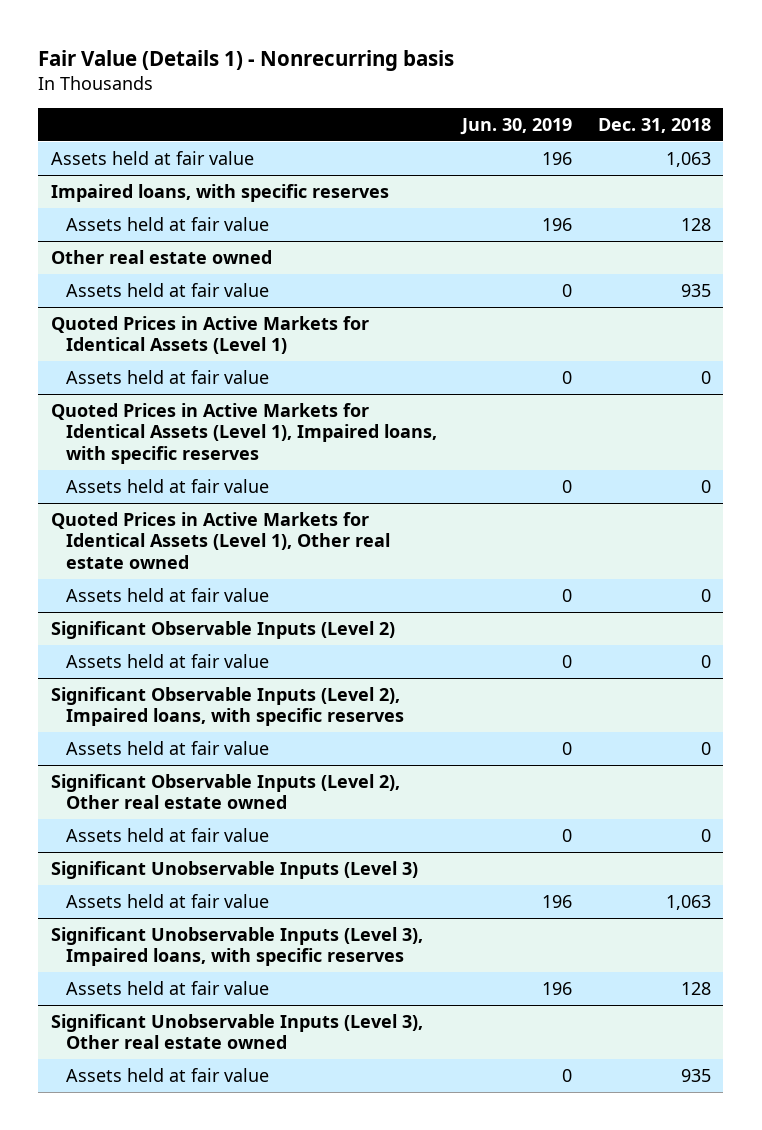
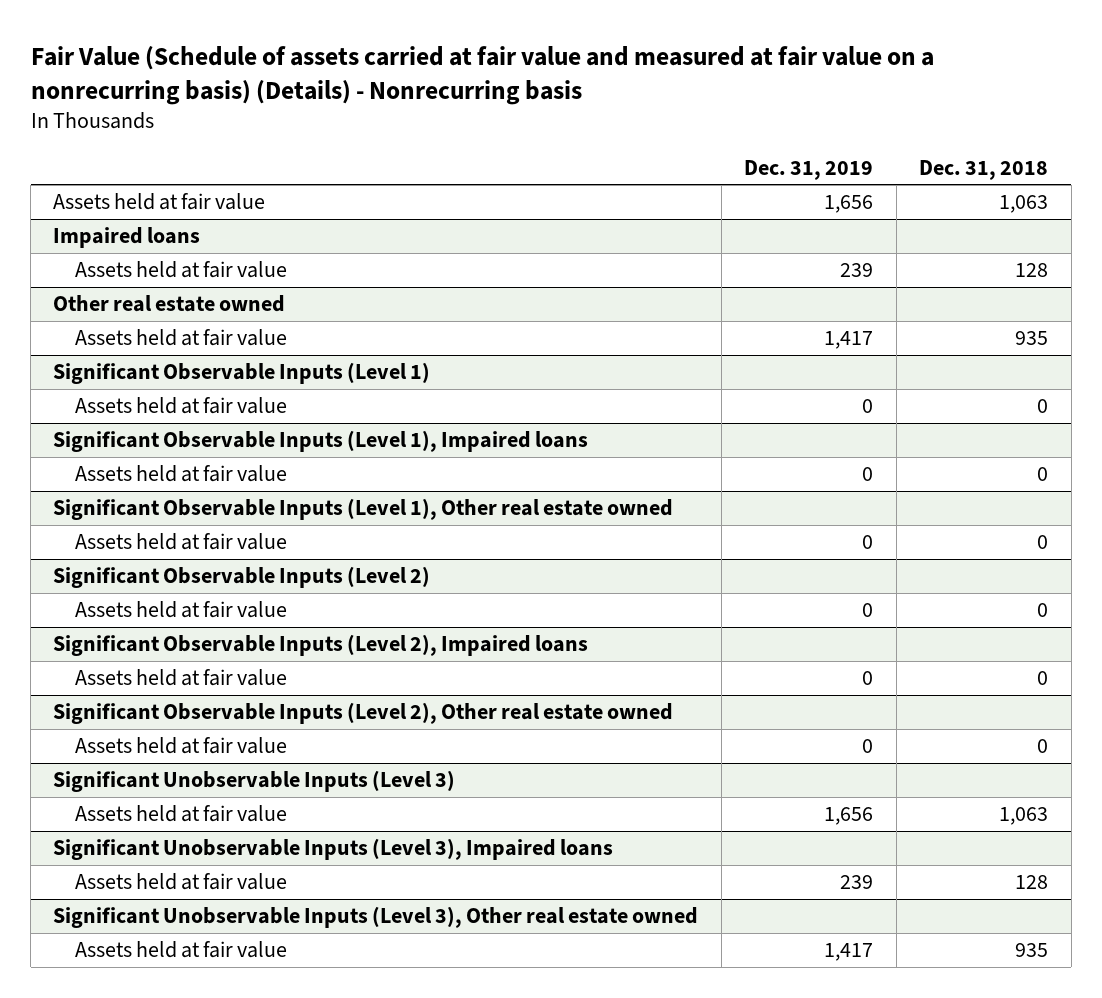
- Fair Value (Details 1) - Nonrecurring basis
+ Fair Value (Schedule of assets carried at fair value and measured at fair value on a nonrecurring basis) (Details) - Nonrecurring basis
- | Jun. 30, 2019 | Dec. 31, 2018
+ | Dec. 31, 2019 | Dec. 31, 2018
- Impaired loans, with specific reserves
+ Impaired loans
- Quoted Prices in Active Markets for Identical Assets (Level 1)
+ Significant Observable Inputs (Level 1)
- Quoted Prices in Active Markets for Identical Assets (Level 1), Impaired loans, with specific reserves
+ Significant Observable Inputs (Level 1), Impaired loans
- Quoted Prices in Active Markets for Identical Assets (Level 1), Other real estate owned
+ Significant Observable Inputs (Level 1), Other real estate owned
- Significant Observable Inputs (Level 2), Impaired loans, with specific reserves
+ Significant Observable Inputs (Level 2), Impaired loans
- Significant Unobservable Inputs (Level 3), Impaired loans, with specific reserves
+ Significant Unobservable Inputs (Level 3), Impaired loans

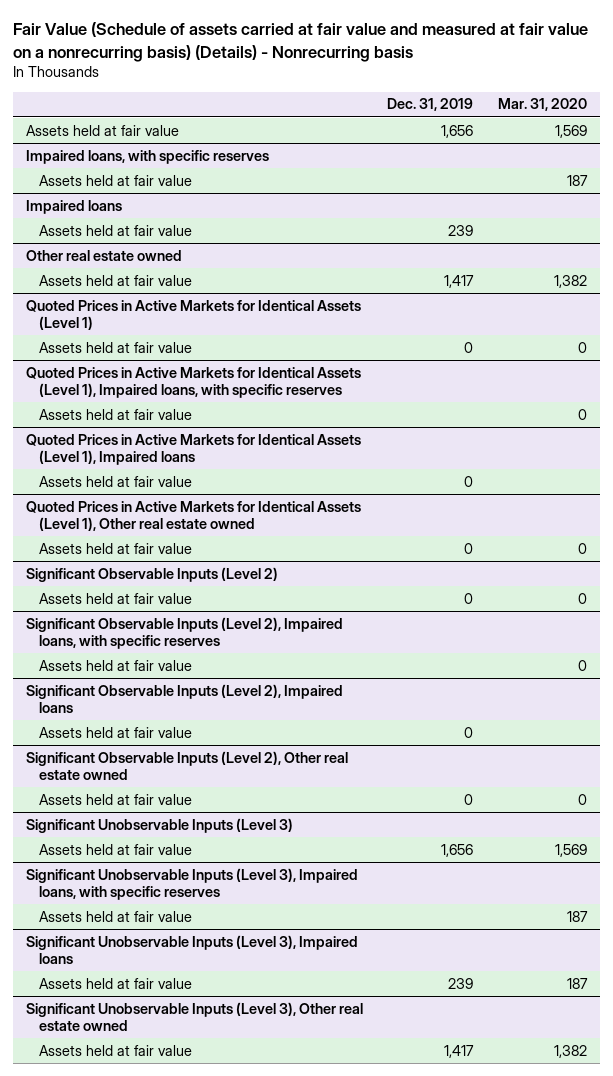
- | Dec. 31, 2019 | Dec. 31, 2018
+ | Dec. 31, 2019 | Mar. 31, 2020
+ Impaired loans, with specific reserves
+ Assets held at fair value | | 187
- Significant Observable Inputs (Level 1)
+ Quoted Prices in Active Markets for Identical Assets (Level 1)
- Significant Observable Inputs (Level 1), Impaired loans
+ Quoted Prices in Active Markets for Identical Assets (Level 1), Impaired loans, with specific reserves
+ Assets held at fair value | | 0
+ Quoted Prices in Active Markets for Identical Assets (Level 1), Impaired loans
- Significant Observable Inputs (Level 1), Other real estate owned
+ Quoted Prices in Active Markets for Identical Assets (Level 1), Other real estate owned
+ Significant Observable Inputs (Level 2), Impaired loans, with specific reserves
+ Assets held at fair value | | 0
+ Significant Unobservable Inputs (Level 3), Impaired loans, with specific reserves
+ Assets held at fair value | | 187

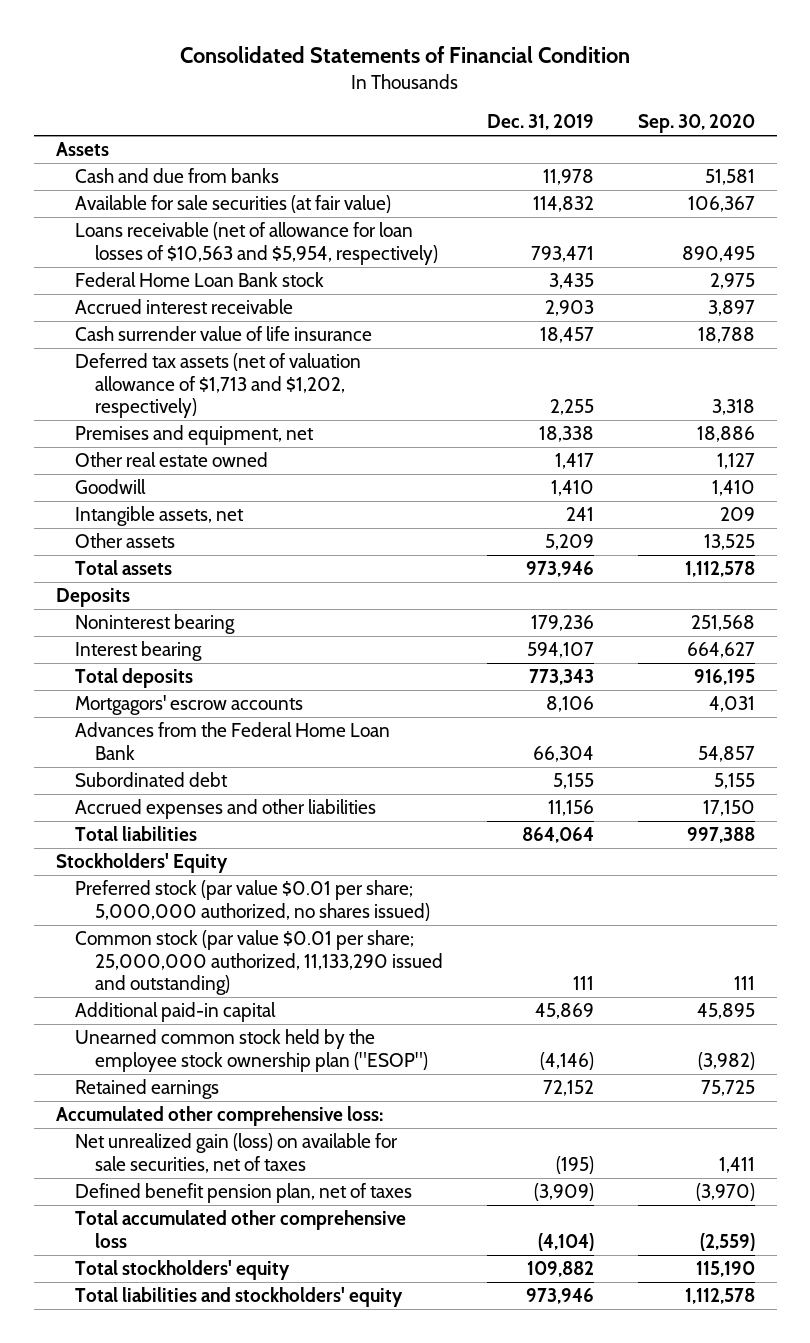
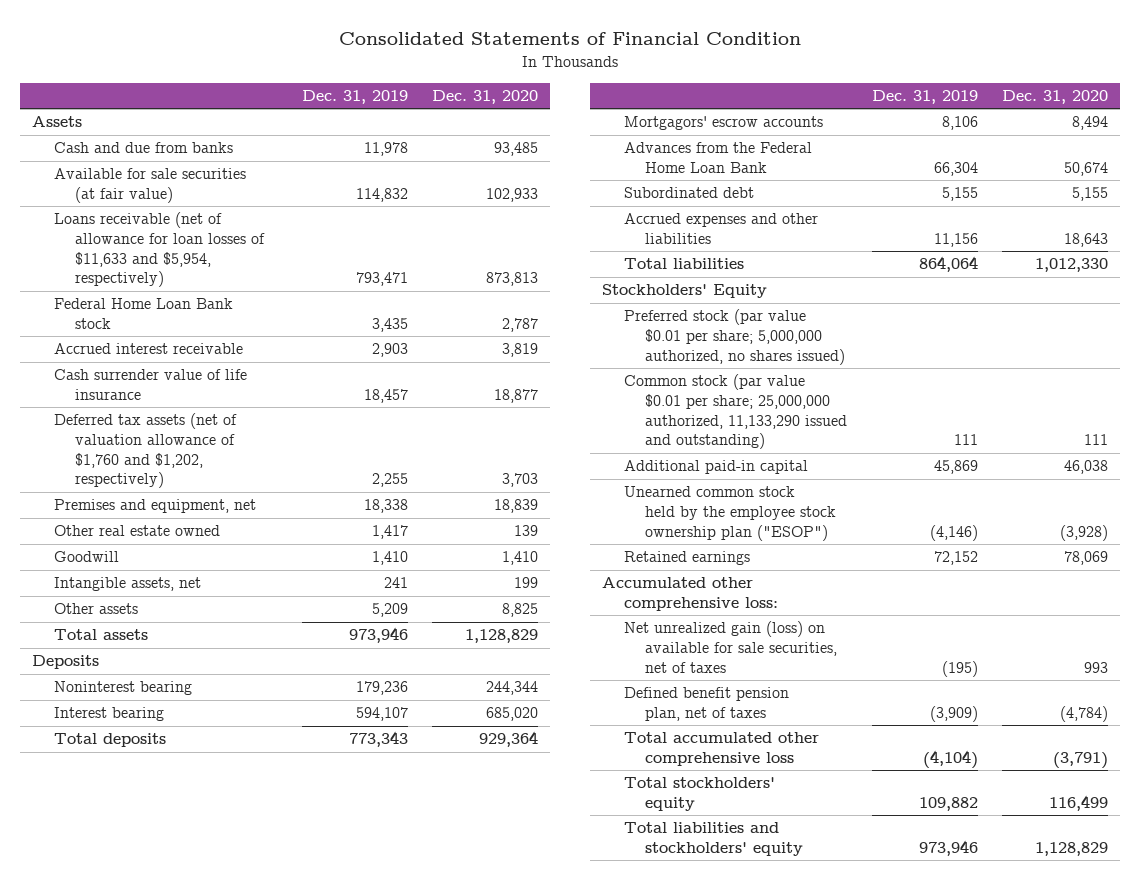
- | Dec. 31, 2019 | Sep. 30, 2020
+ | Dec. 31, 2019 | Dec. 31, 2020
- Loans receivable (net of allowance for loan losses of $10,563 and $5,954, respectively) | 793,471 | 890,495
+ Loans receivable (net of allowance for loan losses of $11,633 and $5,954, respectively) | 793,471 | 873,813
- Deferred tax assets (net of valuation allowance of $1,713 and $1,202, respectively) | 2,255 | 3,318
+ Deferred tax assets (net of valuation allowance of $1,760 and $1,202, respectively) | 2,255 | 3,703

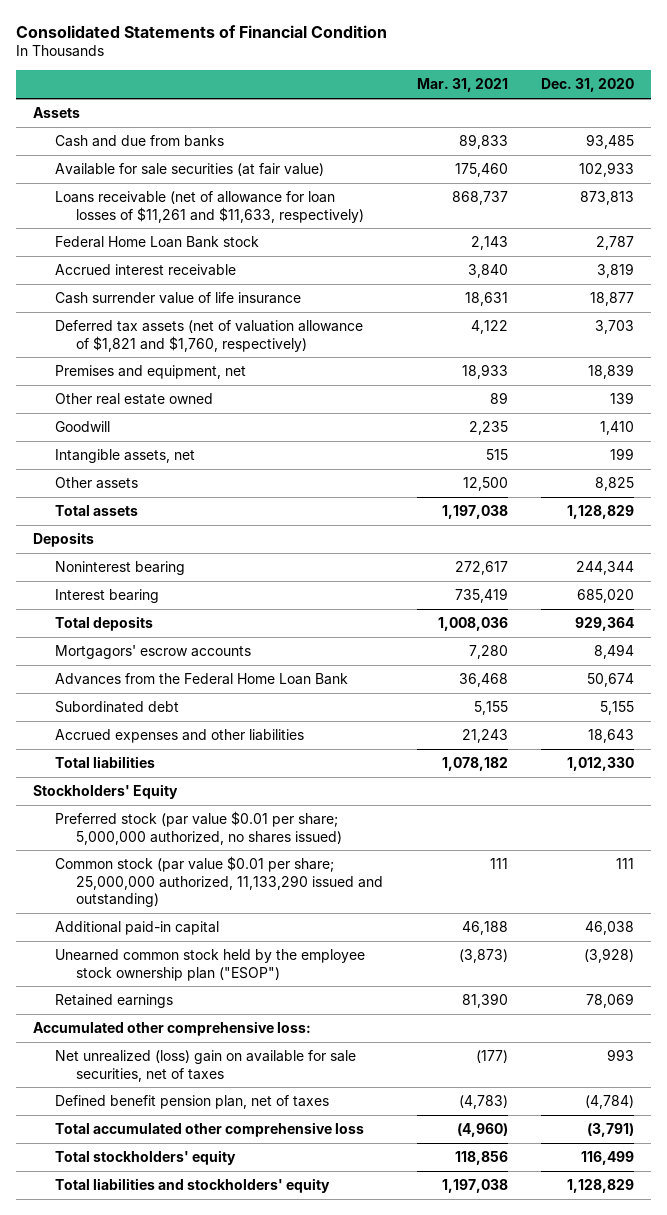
- | Dec. 31, 2019 | Dec. 31, 2020
+ | Mar. 31, 2021 | Dec. 31, 2020
- Loans receivable (net of allowance for loan losses of $11,633 and $5,954, respectively) | 793,471 | 873,813
+ Loans receivable (net of allowance for loan losses of $11,261 and $11,633, respectively) | 868,737 | 873,813
- Deferred tax assets (net of valuation allowance of $1,760 and $1,202, respectively) | 2,255 | 3,703
+ Deferred tax assets (net of valuation allowance of $1,821 and $1,760, respectively) | 4,122 | 3,703
- Net unrealized gain (loss) on available for sale securities, net of taxes | (195) | 993
+ Net unrealized (loss) gain on available for sale securities, net of taxes | (177) | 993

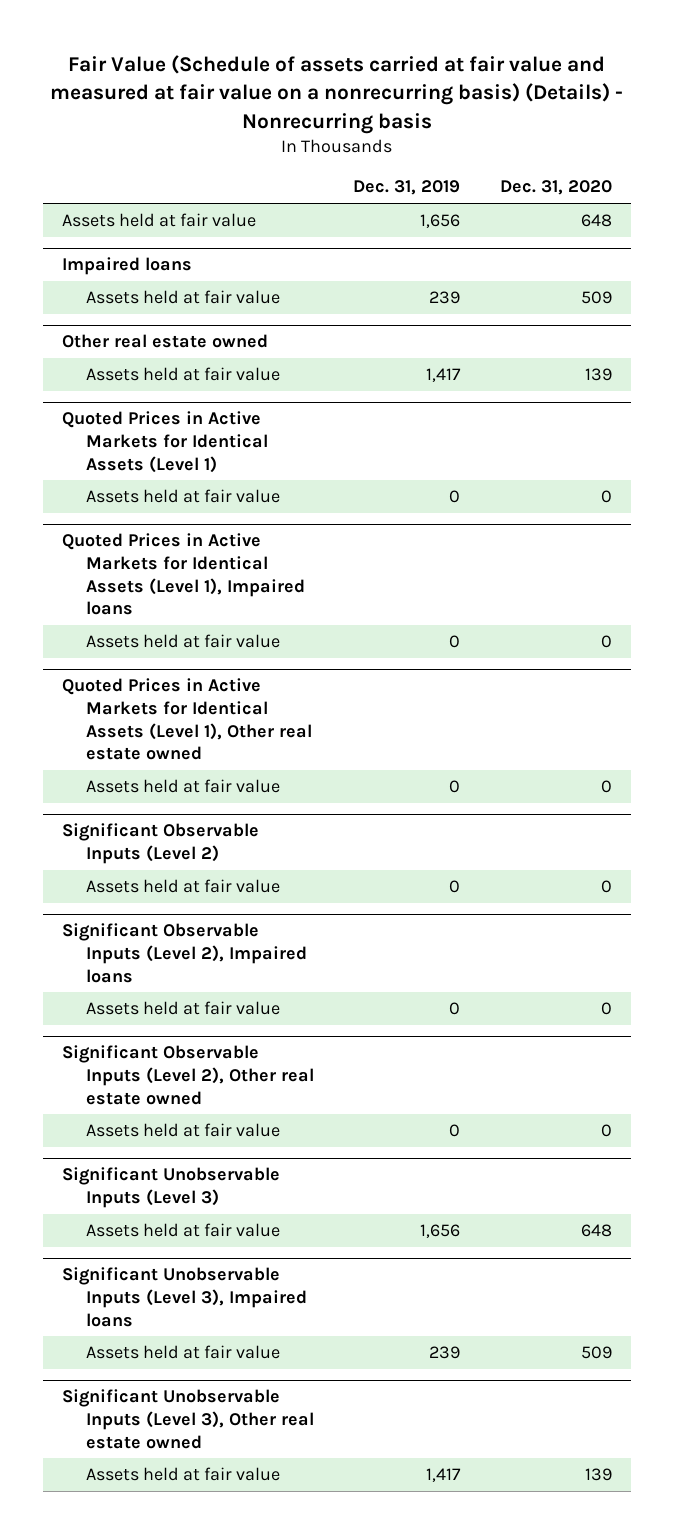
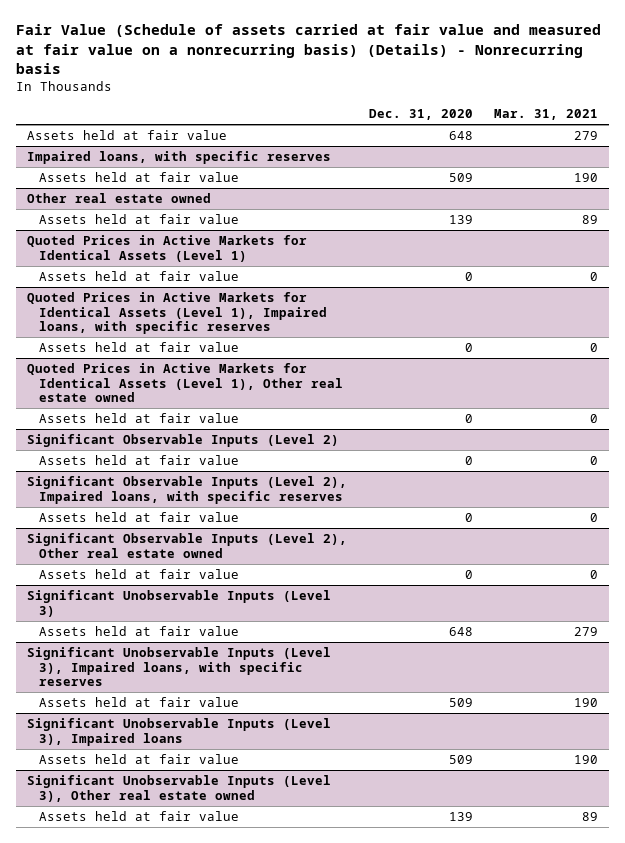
- | Dec. 31, 2019 | Dec. 31, 2020
+ | Dec. 31, 2020 | Mar. 31, 2021
- Impaired loans
+ Impaired loans, with specific reserves
- Quoted Prices in Active Markets for Identical Assets (Level 1), Impaired loans
+ Quoted Prices in Active Markets for Identical Assets (Level 1), Impaired loans, with specific reserves
- Significant Observable Inputs (Level 2), Impaired loans
+ Significant Observable Inputs (Level 2), Impaired loans, with specific reserves
+ Significant Unobservable Inputs (Level 3), Impaired loans, with specific reserves
+ Assets held at fair value | 509 | 190

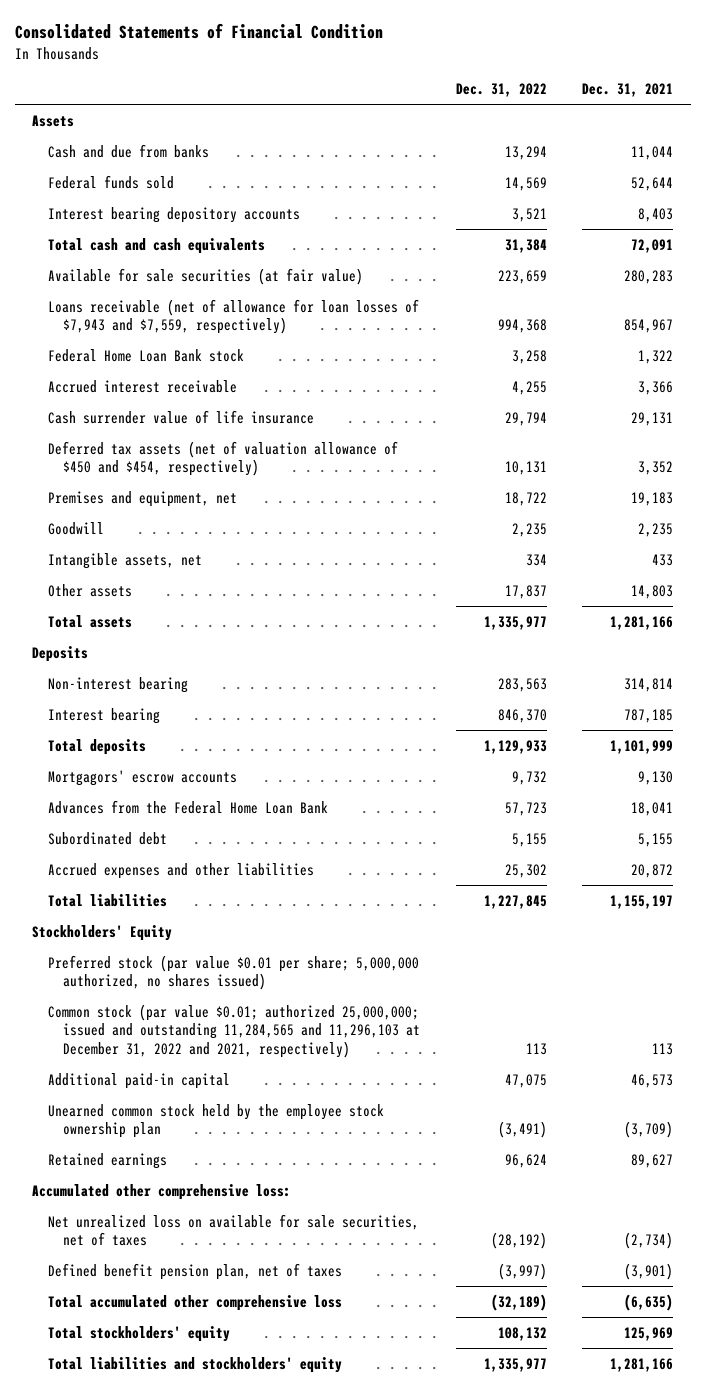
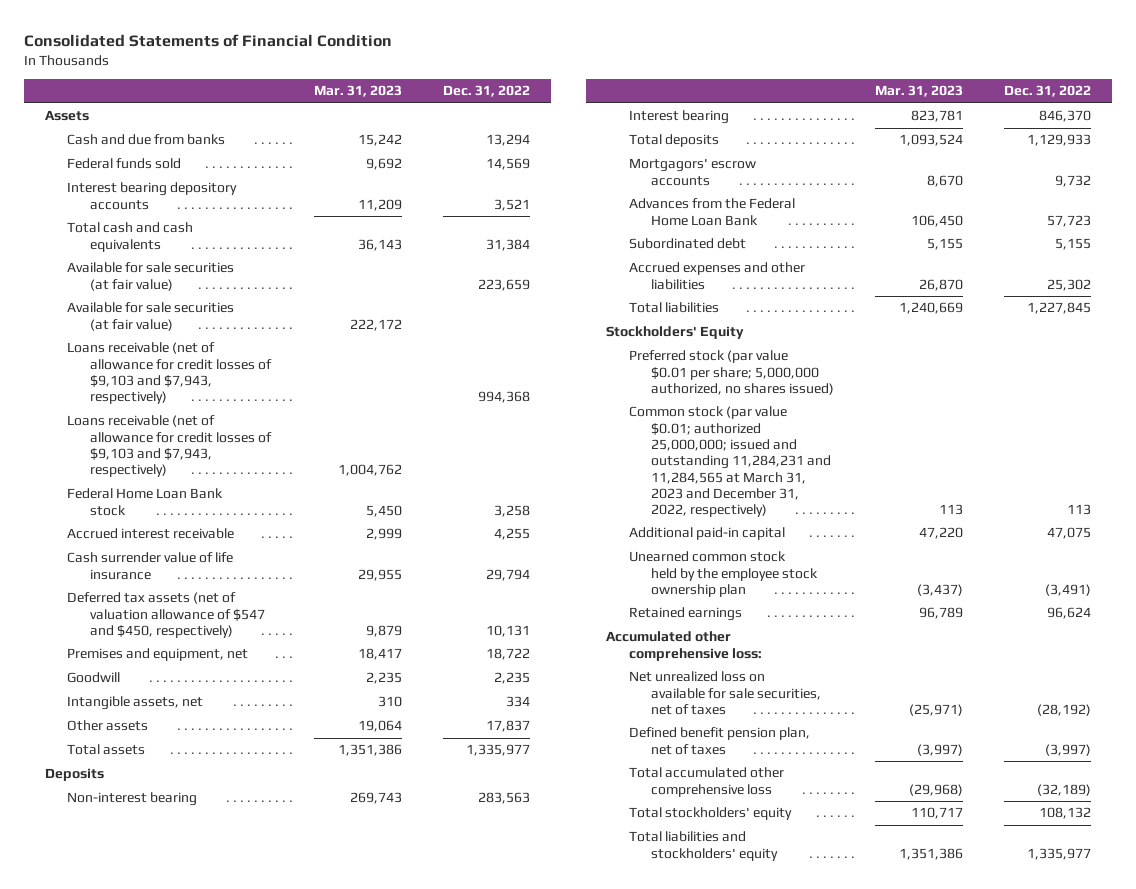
- | Dec. 31, 2022 | Dec. 31, 2021
+ | Mar. 31, 2023 | Dec. 31, 2022
- Loans receivable (net of allowance for loan losses of $7,943 and $7,559, respectively) | 994,368 | 854,967
+ Available for sale securities (at fair value) | 222,172 |
+ Loans receivable (net of allowance for credit losses of $9,103 and $7,943, respectively) | | 994,368
+ Loans receivable (net of allowance for credit losses of $9,103 and $7,943, respectively) | 1,004,762 |
- Deferred tax assets (net of valuation allowance of $450 and $454, respectively) | 10,131 | 3,352
+ Deferred tax assets (net of valuation allowance of $547 and $450, respectively) | 9,879 | 10,131
- Common stock (par value $0.01; authorized 25,000,000; issued and outstanding 11,284,565 and 11,296,103 at December 31, 2022 and 2021, respectively) | 113 | 113
+ Common stock (par value $0.01; authorized 25,000,000; issued and outstanding 11,284,231 and 11,284,565 at March 31, 2023 and December 31, 2022, respectively) | 113 | 113

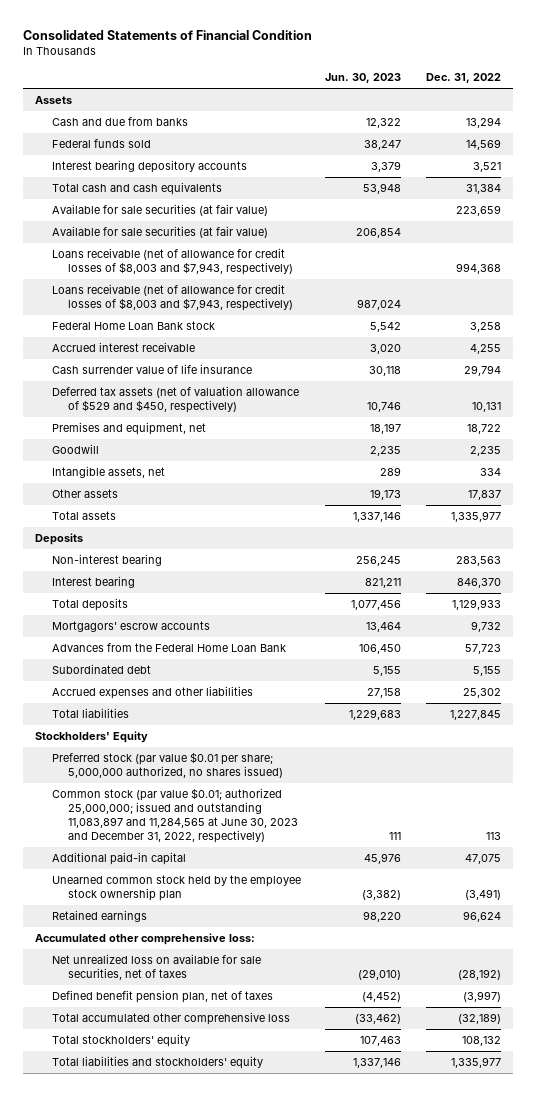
- | Mar. 31, 2023 | Dec. 31, 2022
+ | Jun. 30, 2023 | Dec. 31, 2022
- Loans receivable (net of allowance for credit losses of $9,103 and $7,943, respectively) | | 994,368
- Loans receivable (net of allowance for credit losses of $9,103 and $7,943, respectively) | 1,004,762 |
+ Loans receivable (net of allowance for credit losses of $8,003 and $7,943, respectively) | | 994,368
+ Loans receivable (net of allowance for credit losses of $8,003 and $7,943, respectively) | 987,024 |
- Deferred tax assets (net of valuation allowance of $547 and $450, respectively) | 9,879 | 10,131
+ Deferred tax assets (net of valuation allowance of $529 and $450, respectively) | 10,746 | 10,131
- Common stock (par value $0.01; authorized 25,000,000; issued and outstanding 11,284,231 and 11,284,565 at March 31, 2023 and December 31, 2022, respectively) | 113 | 113
+ Common stock (par value $0.01; authorized 25,000,000; issued and outstanding 11,083,897 and 11,284,565 at June 30, 2023 and December 31, 2022, respectively) | 111 | 113

